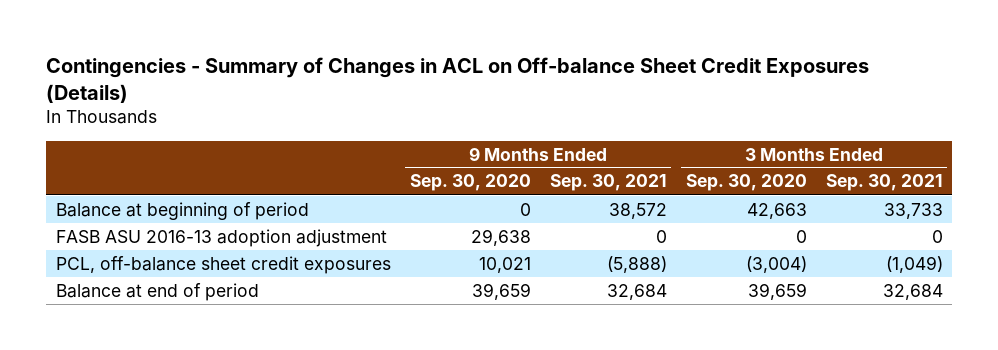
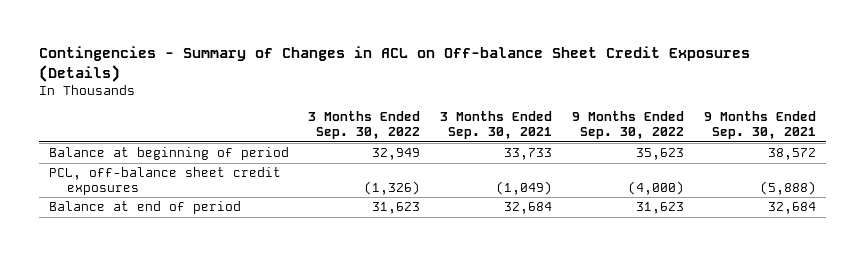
- | 9 Months Ended Sep. 30, 2020 | 9 Months Ended Sep. 30, 2021 | 3 Months Ended Sep. 30, 2020 | 3 Months Ended Sep. 30, 2021
+ | 3 Months Ended Sep. 30, 2022 | 3 Months Ended Sep. 30, 2021 | 9 Months Ended Sep. 30, 2022 | 9 Months Ended Sep. 30, 2021
- FASB ASU 2016-13 adoption adjustment | 29,638 | 0 | 0 | 0

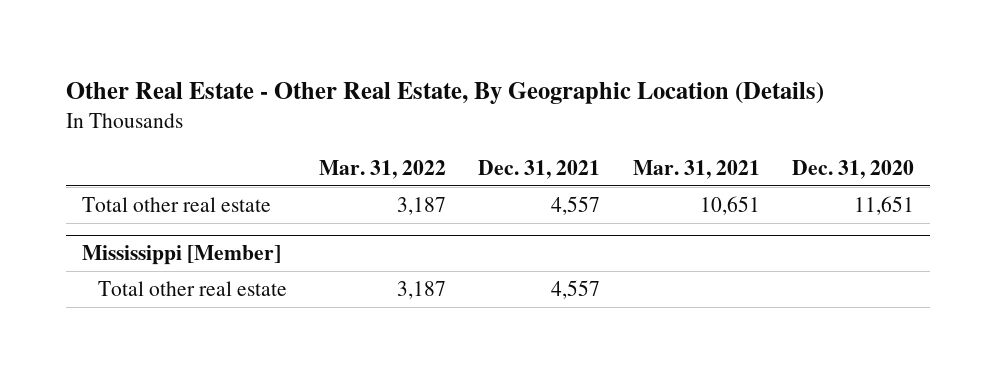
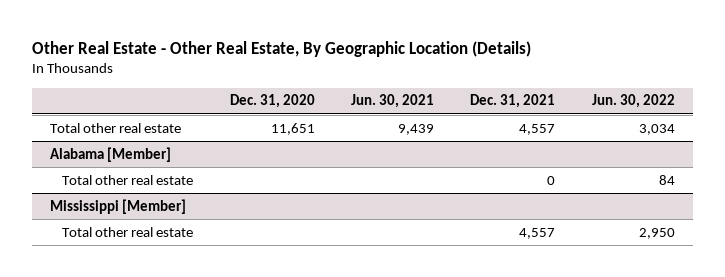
- | Mar. 31, 2022 | Dec. 31, 2021 | Mar. 31, 2021 | Dec. 31, 2020
+ | Dec. 31, 2020 | Jun. 30, 2021 | Dec. 31, 2021 | Jun. 30, 2022
+ Alabama [Member]
+ Total other real estate | | | 0 | 84

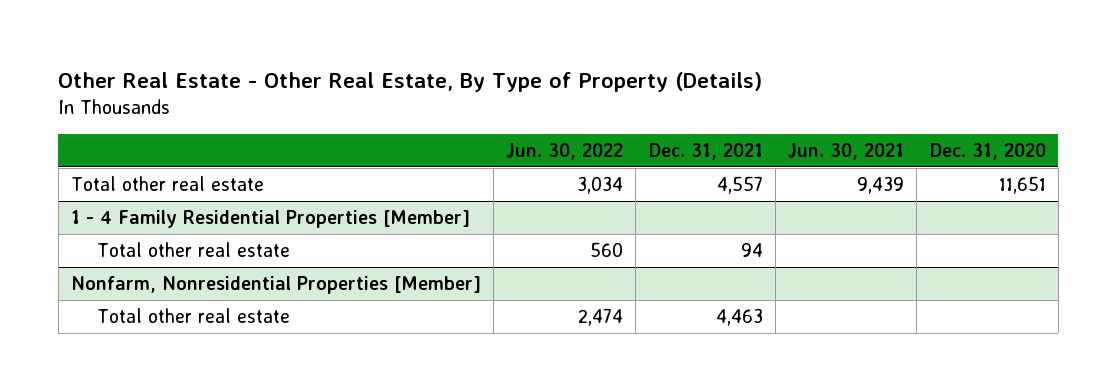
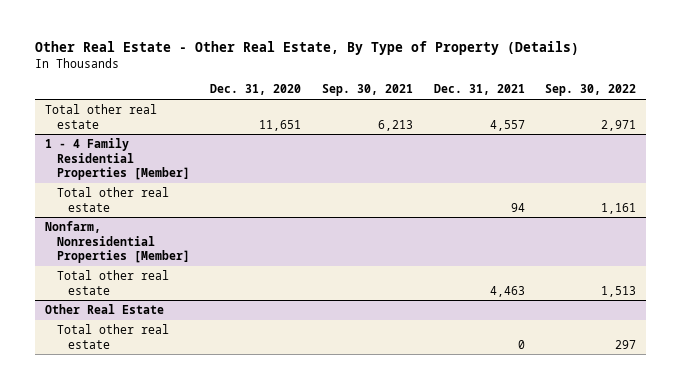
- | Jun. 30, 2022 | Dec. 31, 2021 | Jun. 30, 2021 | Dec. 31, 2020
+ | Dec. 31, 2020 | Sep. 30, 2021 | Dec. 31, 2021 | Sep. 30, 2022
+ Other Real Estate
+ Total other real estate | | | 0 | 297

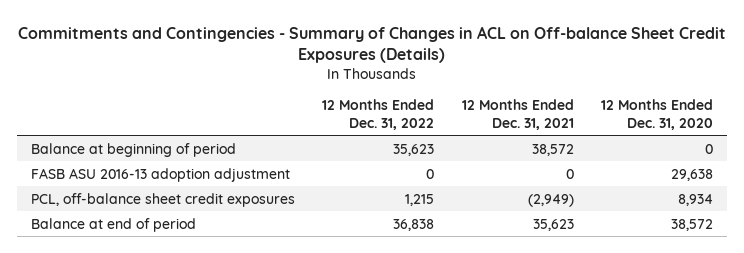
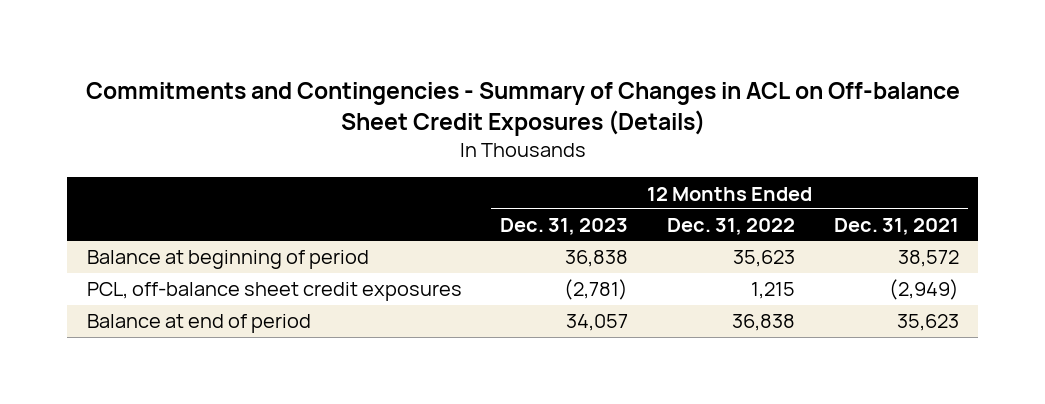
- | 12 Months Ended Dec. 31, 2022 | 12 Months Ended Dec. 31, 2021 | 12 Months Ended Dec. 31, 2020
+ | 12 Months Ended Dec. 31, 2023 | 12 Months Ended Dec. 31, 2022 | 12 Months Ended Dec. 31, 2021
- FASB ASU 2016-13 adoption adjustment | 0 | 0 | 29,638

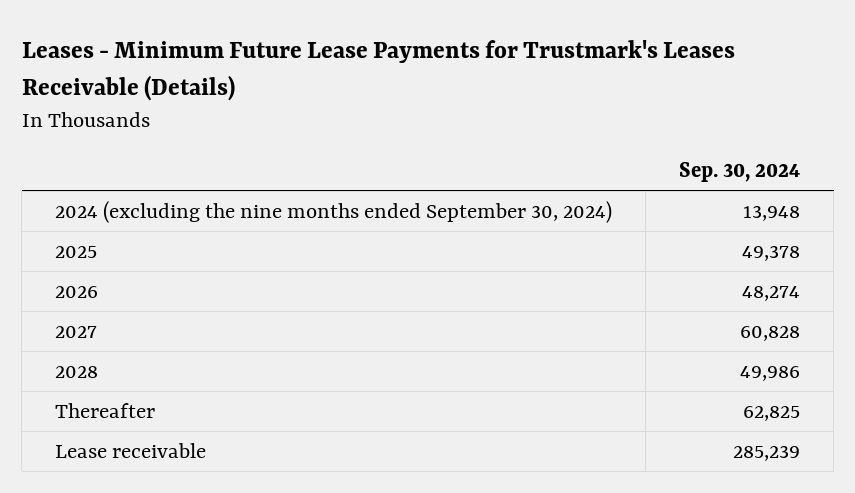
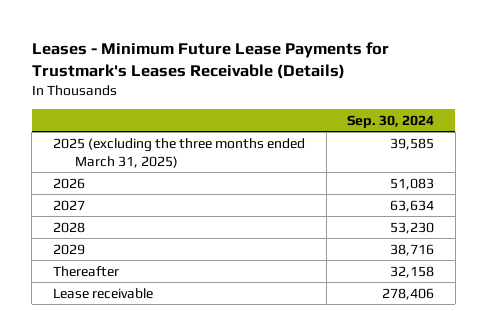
- 2024 (excluding the nine months ended September 30, 2024) | 13,948
- 2025 | 49,378
- 2026 | 48,274
- 2027 | 60,828
- 2028 | 49,986
- Thereafter | 62,825
- Lease receivable | 285,239
+ 2025 (excluding the three months ended March 31, 2025) | 39,585
+ 2026 | 51,083
+ 2027 | 63,634
+ 2028 | 53,230
+ 2029 | 38,716
+ Thereafter | 32,158
+ Lease receivable | 278,406

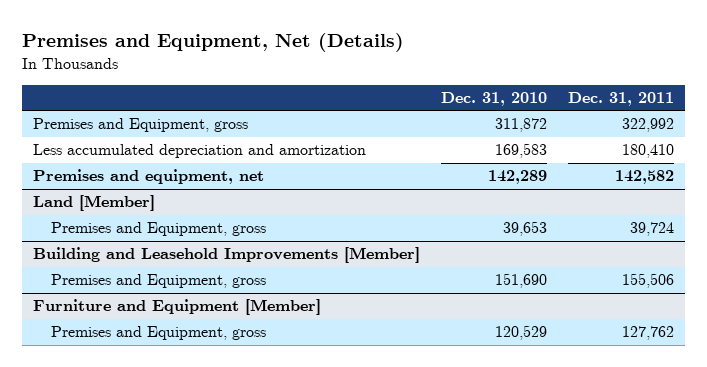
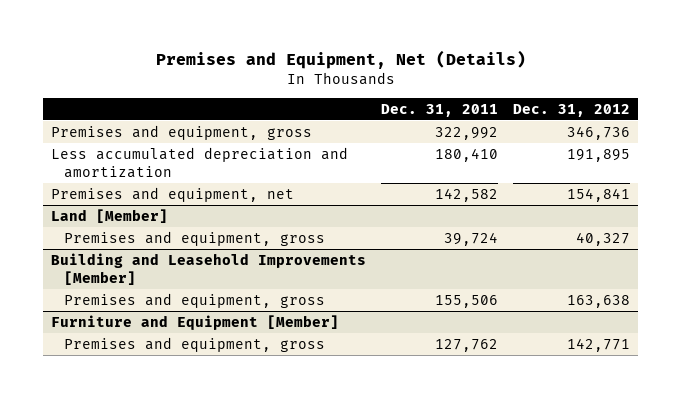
- | Dec. 31, 2010 | Dec. 31, 2011
+ | Dec. 31, 2011 | Dec. 31, 2012
- Premises and Equipment, gross | 311,872 | 322,992
+ Premises and equipment, gross | 322,992 | 346,736
@ Land [Member]
- Premises and Equipment, gross | 39,653 | 39,724
+ Premises and equipment, gross | 39,724 | 40,327
@ Building and Leasehold Improvements [Member]
- Premises and Equipment, gross | 151,690 | 155,506
+ Premises and equipment, gross | 155,506 | 163,638
@ Furniture and Equipment [Member]
- Premises and Equipment, gross | 120,529 | 127,762
+ Premises and equipment, gross | 127,762 | 142,771

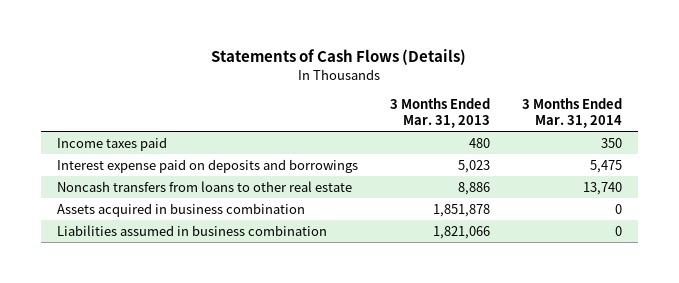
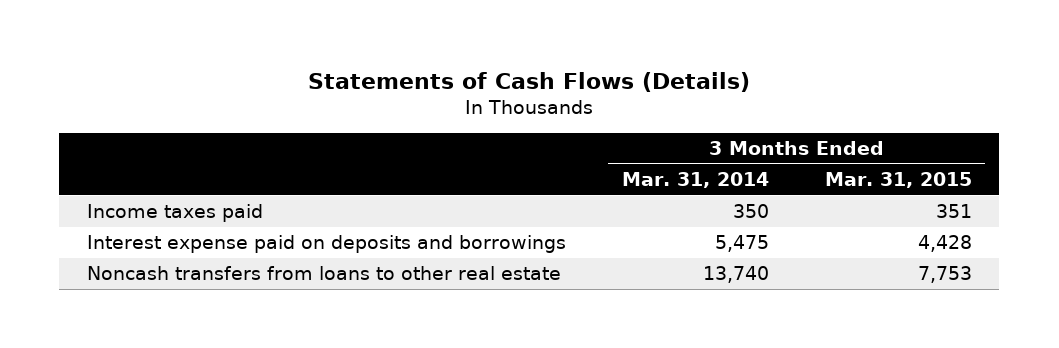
- | 3 Months Ended Mar. 31, 2013 | 3 Months Ended Mar. 31, 2014
+ | 3 Months Ended Mar. 31, 2014 | 3 Months Ended Mar. 31, 2015
- Assets acquired in business combination | 1,851,878 | 0
- Liabilities assumed in business combination | 1,821,066 | 0

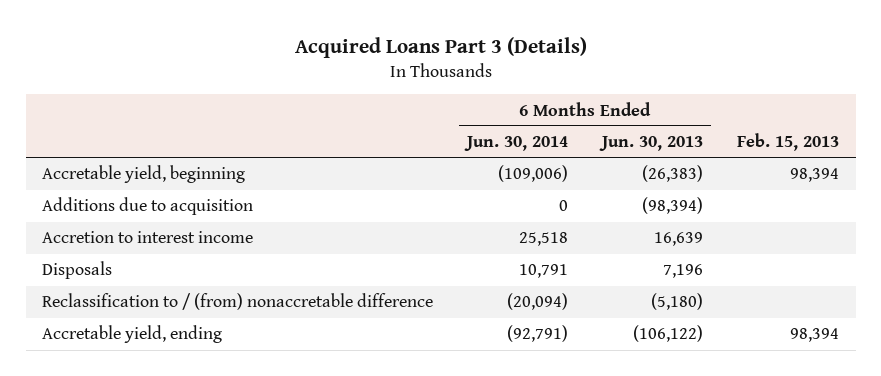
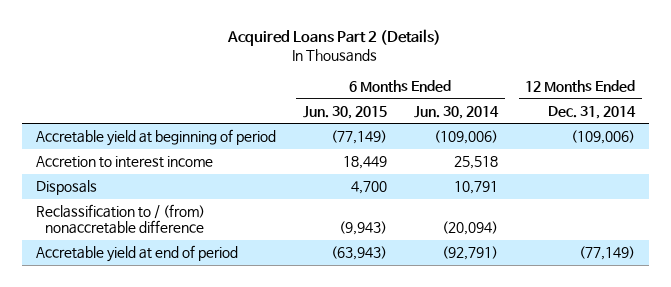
- Acquired Loans Part 3 (Details)
+ Acquired Loans Part 2 (Details)
- | 6 Months Ended Jun. 30, 2014 | 6 Months Ended Jun. 30, 2013 | Feb. 15, 2013
+ | 6 Months Ended Jun. 30, 2015 | 6 Months Ended Jun. 30, 2014 | 12 Months Ended Dec. 31, 2014
- Accretable yield, beginning | (109,006) | (26,383) | 98,394
- Additions due to acquisition | 0 | (98,394) |
+ Accretable yield at beginning of period | (77,149) | (109,006) | (109,006)
- Accretable yield, ending | (92,791) | (106,122) | 98,394
+ Accretable yield at end of period | (63,943) | (92,791) | (77,149)

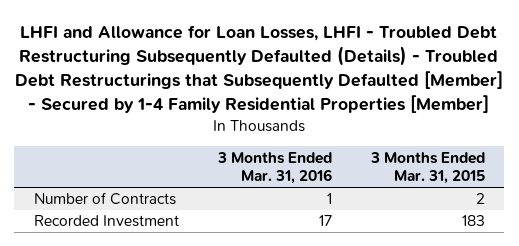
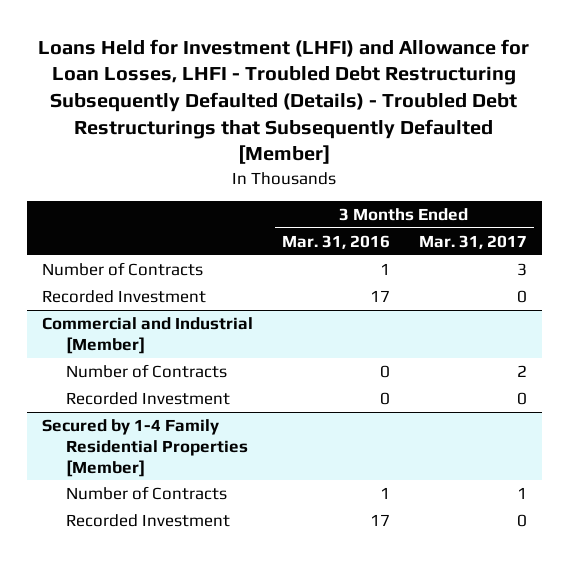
- LHFI and Allowance for Loan Losses, LHFI - Troubled Debt Restructuring Subsequently Defaulted (Details) - Troubled Debt Restructurings that Subsequently Defaulted [Member] - Secured by 1-4 Family Residential Properties [Member]
+ Loans Held for Investment (LHFI) and Allowance for Loan Losses, LHFI - Troubled Debt Restructuring Subsequently Defaulted (Details) - Troubled Debt Restructurings that Subsequently Defaulted [Member]
- | 3 Months Ended Mar. 31, 2016 | 3 Months Ended Mar. 31, 2015
+ | 3 Months Ended Mar. 31, 2016 | 3 Months Ended Mar. 31, 2017
+ Commercial and Industrial [Member]
+ Number of Contracts | 0 | 2
+ Recorded Investment | 0 | 0
+ Secured by 1-4 Family Residential Properties [Member]
+ Number of Contracts | 1 | 1
+ Recorded Investment | 17 | 0

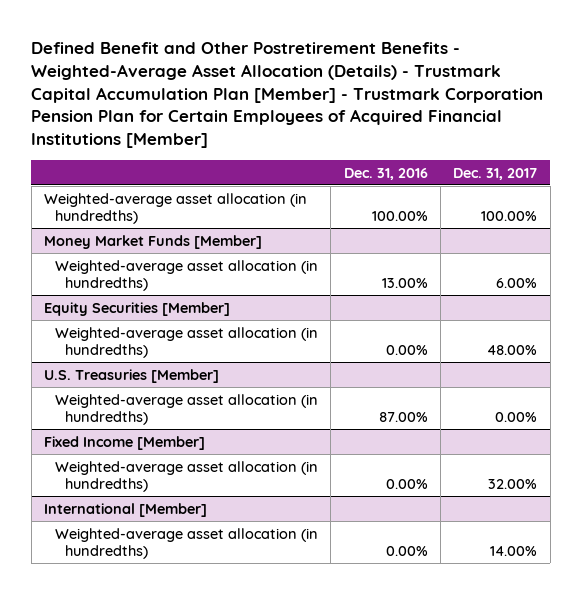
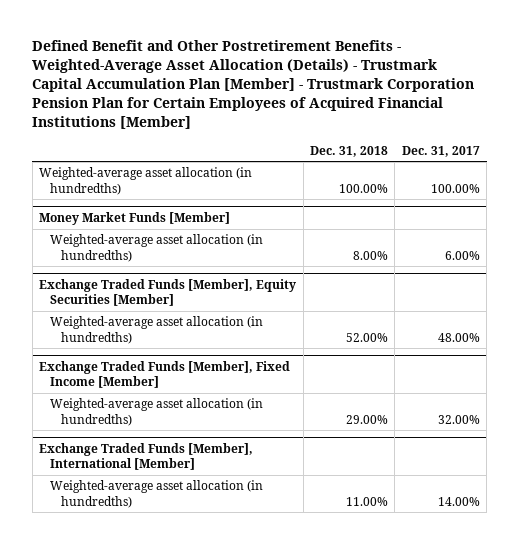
- | Dec. 31, 2016 | Dec. 31, 2017
+ | Dec. 31, 2018 | Dec. 31, 2017
- Equity Securities [Member]
+ Exchange Traded Funds [Member], Equity Securities [Member]
- U.S. Treasuries [Member]
- Weighted-average asset allocation (in hundredths) | 87.00% | 0.00%
- Fixed Income [Member]
+ Exchange Traded Funds [Member], Fixed Income [Member]
- International [Member]
+ Exchange Traded Funds [Member], International [Member]

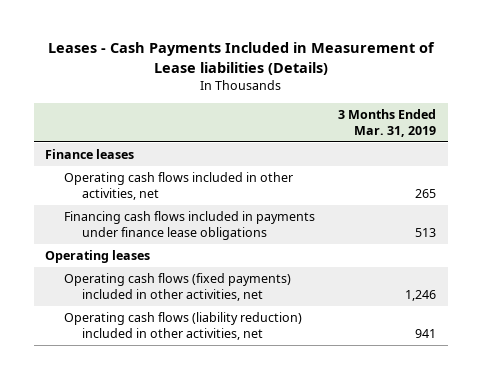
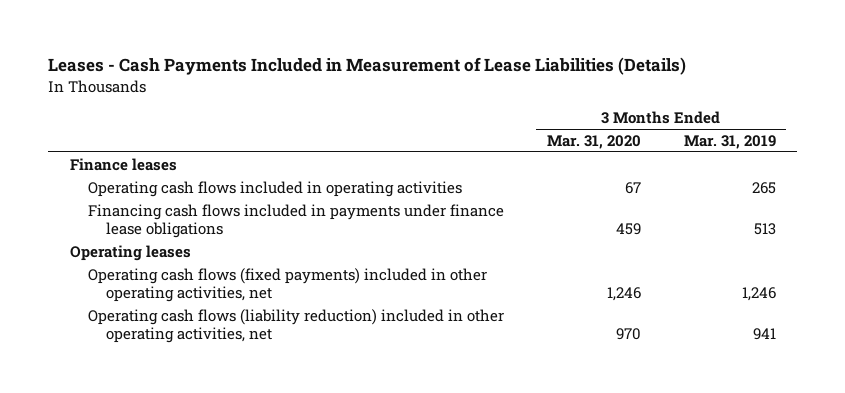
- Leases - Cash Payments Included in Measurement of Lease liabilities (Details)
+ Leases - Cash Payments Included in Measurement of Lease Liabilities (Details)
- | 3 Months Ended Mar. 31, 2019
+ | 3 Months Ended Mar. 31, 2020 | 3 Months Ended Mar. 31, 2019
- Operating cash flows included in other activities, net | 265
+ Operating cash flows included in operating activities | 67 | 265
- Operating cash flows (fixed payments) included in other activities, net | 1,246
- Operating cash flows (liability reduction) included in other activities, net | 941
+ Operating cash flows (fixed payments) included in other operating activities, net | 1,246 | 1,246
+ Operating cash flows (liability reduction) included in other operating activities, net | 970 | 941

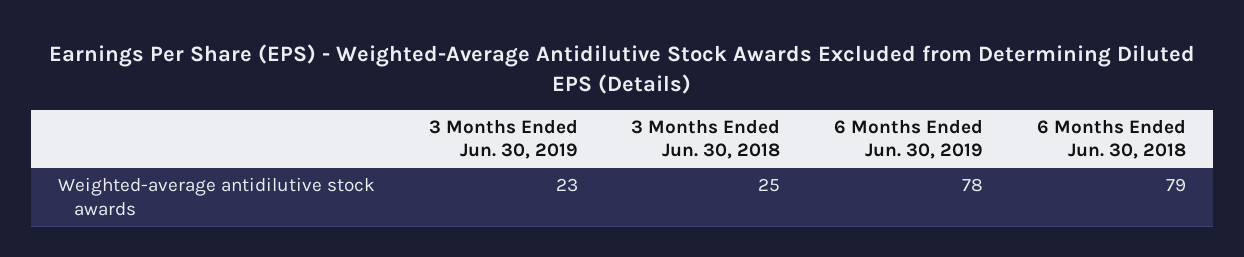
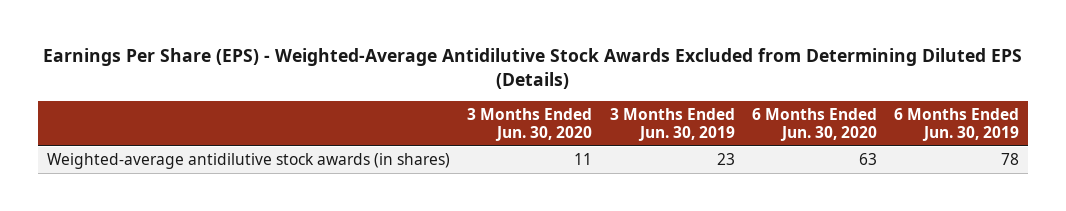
- | 3 Months Ended Jun. 30, 2019 | 3 Months Ended Jun. 30, 2018 | 6 Months Ended Jun. 30, 2019 | 6 Months Ended Jun. 30, 2018
+ | 3 Months Ended Jun. 30, 2020 | 3 Months Ended Jun. 30, 2019 | 6 Months Ended Jun. 30, 2020 | 6 Months Ended Jun. 30, 2019
- Weighted-average antidilutive stock awards | 23 | 25 | 78 | 79
+ Weighted-average antidilutive stock awards (in shares) | 11 | 23 | 63 | 78

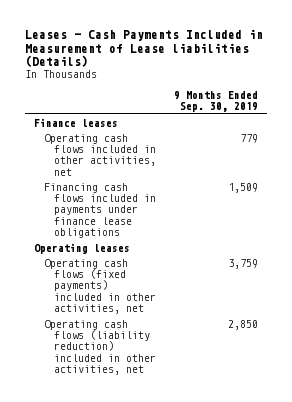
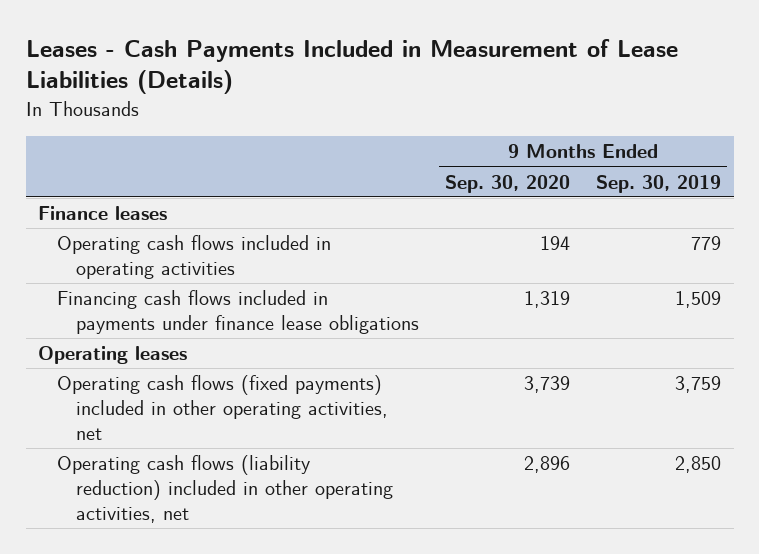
- Leases - Cash Payments Included in Measurement of Lease liabilities (Details)
+ Leases - Cash Payments Included in Measurement of Lease Liabilities (Details)
- | 9 Months Ended Sep. 30, 2019
+ | 9 Months Ended Sep. 30, 2020 | 9 Months Ended Sep. 30, 2019
- Operating cash flows included in other activities, net | 779
+ Operating cash flows included in operating activities | 194 | 779
- Operating cash flows (fixed payments) included in other activities, net | 3,759
- Operating cash flows (liability reduction) included in other activities, net | 2,850
+ Operating cash flows (fixed payments) included in other operating activities, net | 3,739 | 3,759
+ Operating cash flows (liability reduction) included in other operating activities, net | 2,896 | 2,850

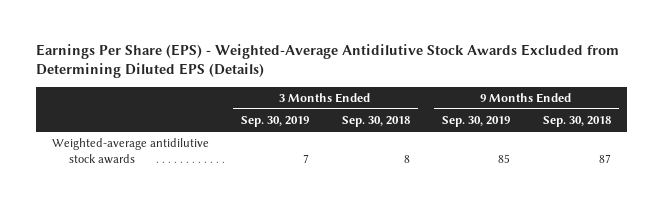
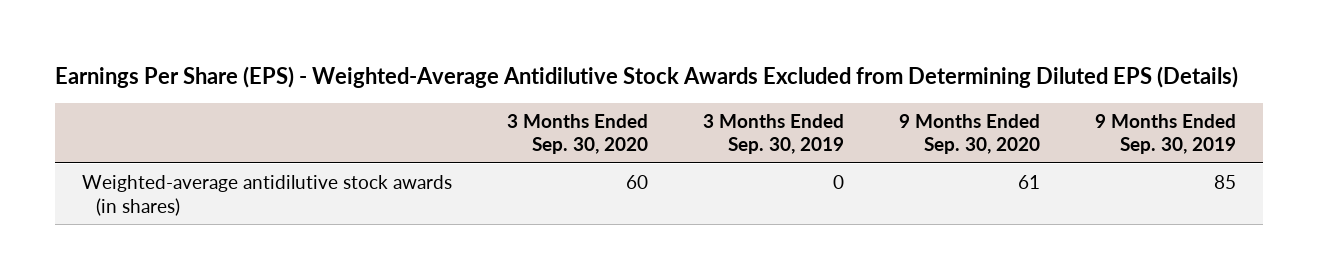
- | 3 Months Ended Sep. 30, 2019 | 3 Months Ended Sep. 30, 2018 | 9 Months Ended Sep. 30, 2019 | 9 Months Ended Sep. 30, 2018
+ | 3 Months Ended Sep. 30, 2020 | 3 Months Ended Sep. 30, 2019 | 9 Months Ended Sep. 30, 2020 | 9 Months Ended Sep. 30, 2019
- Weighted-average antidilutive stock awards | 7 | 8 | 85 | 87
+ Weighted-average antidilutive stock awards (in shares) | 60 | 0 | 61 | 85

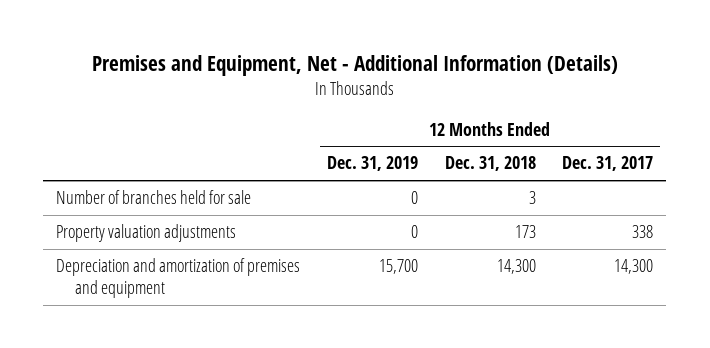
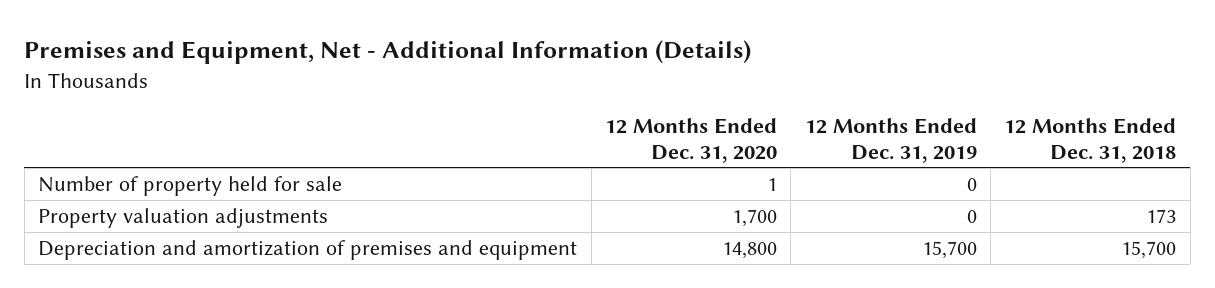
- | 12 Months Ended Dec. 31, 2019 | 12 Months Ended Dec. 31, 2018 | 12 Months Ended Dec. 31, 2017
+ | 12 Months Ended Dec. 31, 2020 | 12 Months Ended Dec. 31, 2019 | 12 Months Ended Dec. 31, 2018
- Number of branches held for sale | 0 | 3 |
+ Number of property held for sale | 1 | 0 |
- Depreciation and amortization of premises and equipment | 15,700 | 14,300 | 14,300
+ Depreciation and amortization of premises and equipment | 14,800 | 15,700 | 15,700

